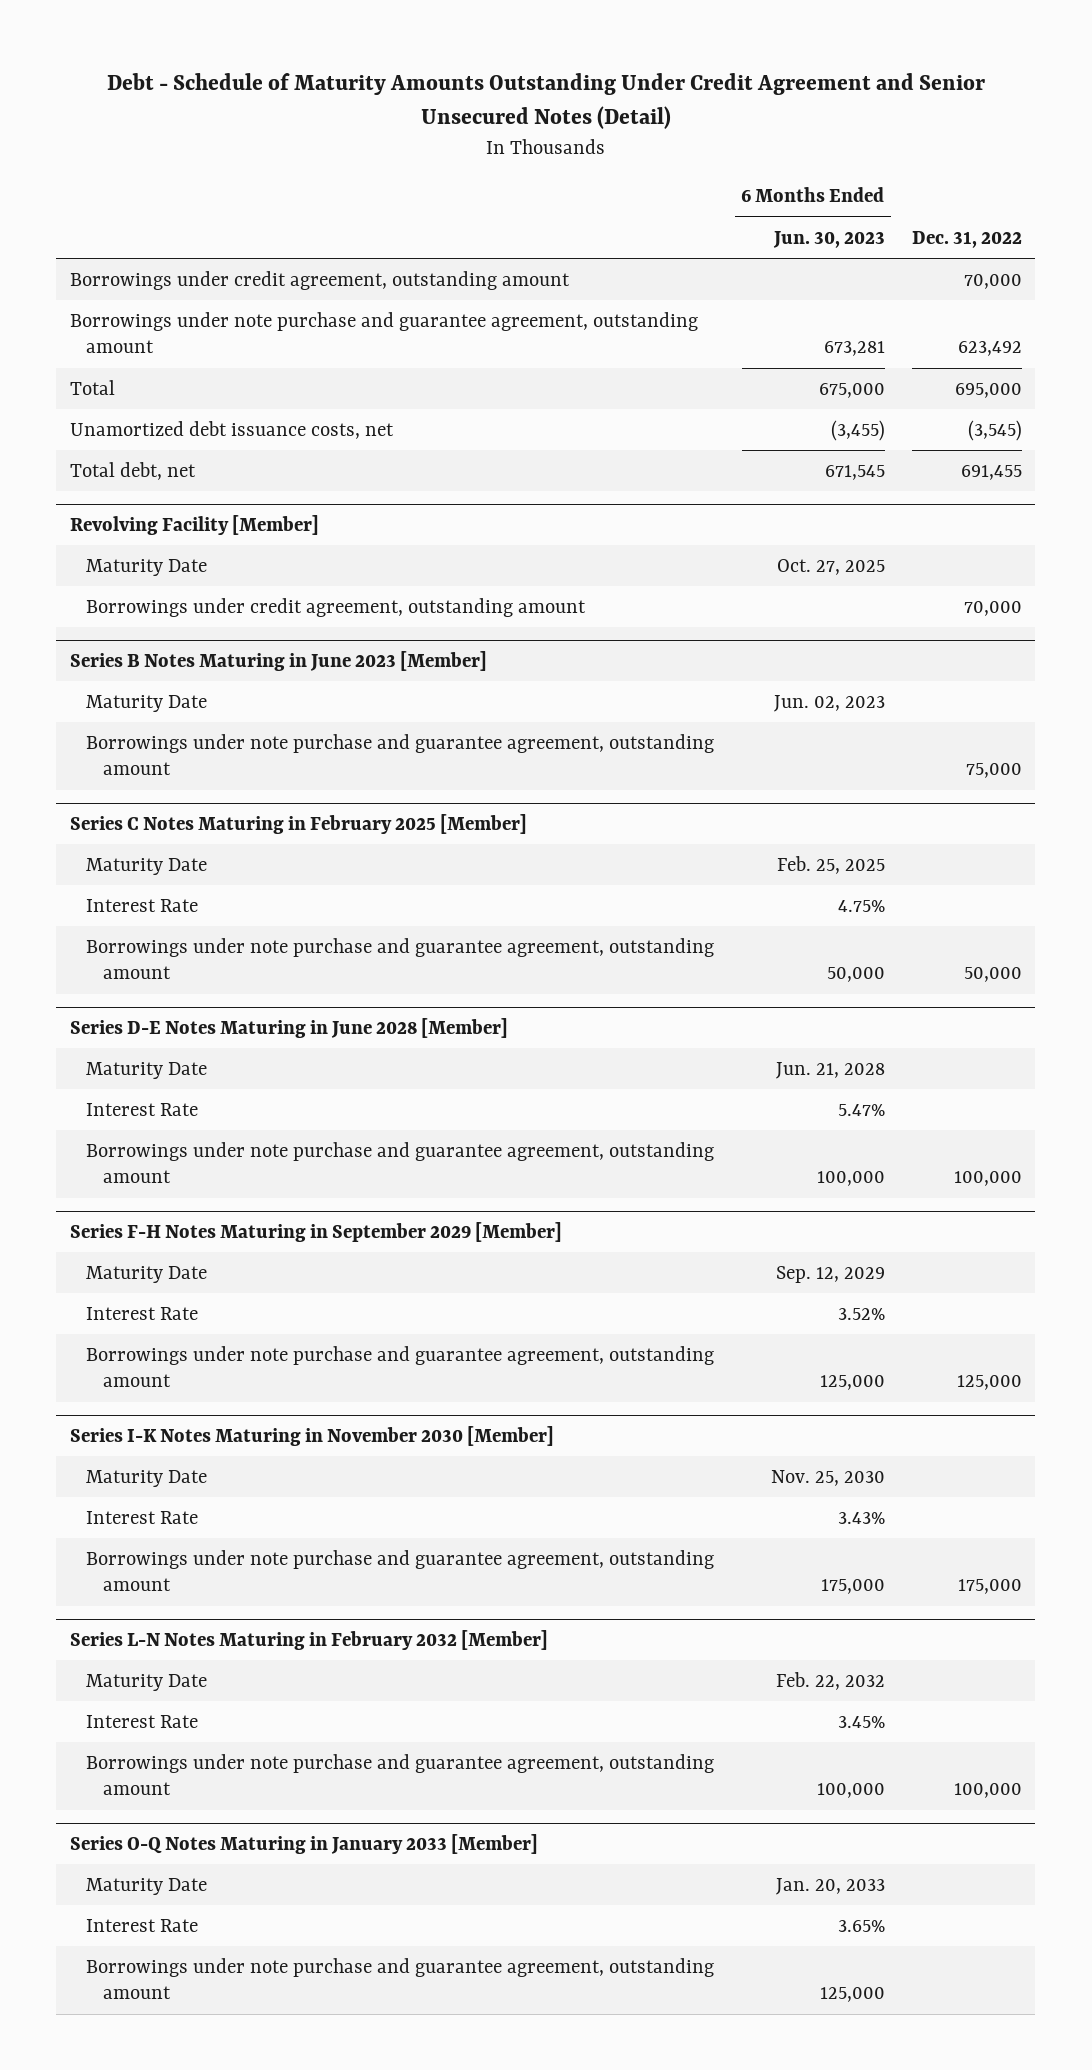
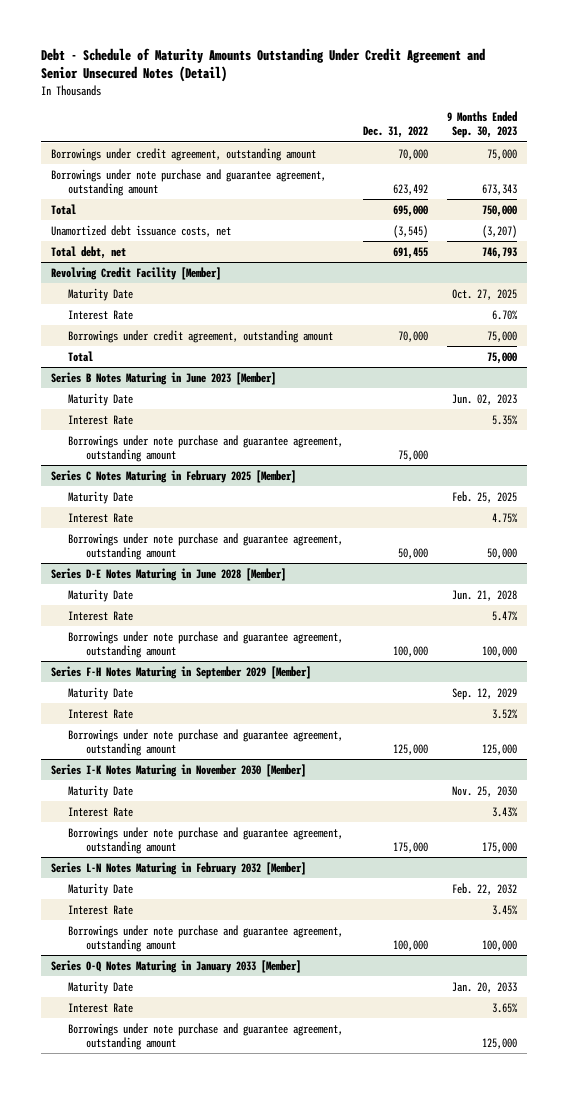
- | 6 Months Ended Jun. 30, 2023 | Dec. 31, 2022
+ | Dec. 31, 2022 | 9 Months Ended Sep. 30, 2023
- Revolving Facility [Member]
+ Revolving Credit Facility [Member]
+ Interest Rate | | 6.70%
+ Total | | 75,000
@ Series B Notes Maturing in June 2023 [Member]
+ Interest Rate | | 5.35%

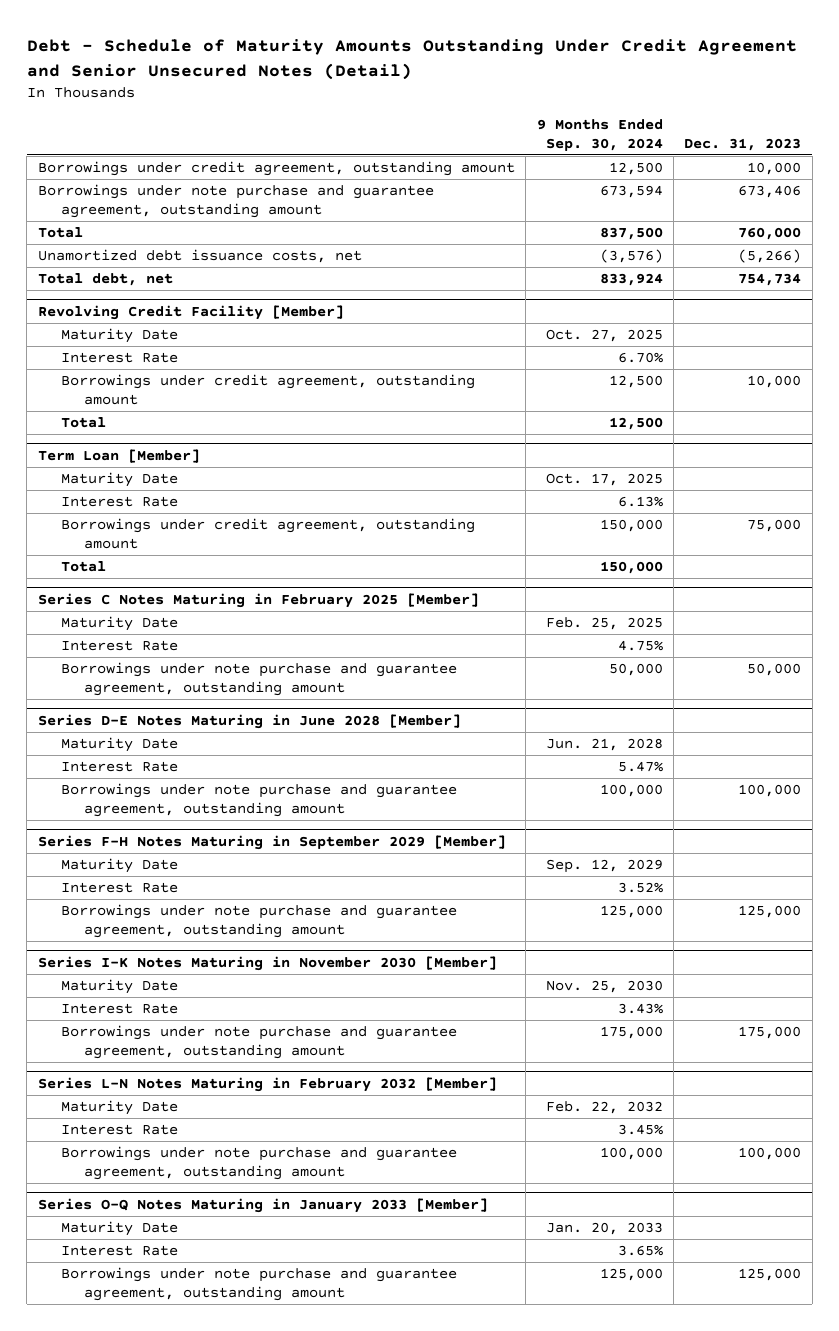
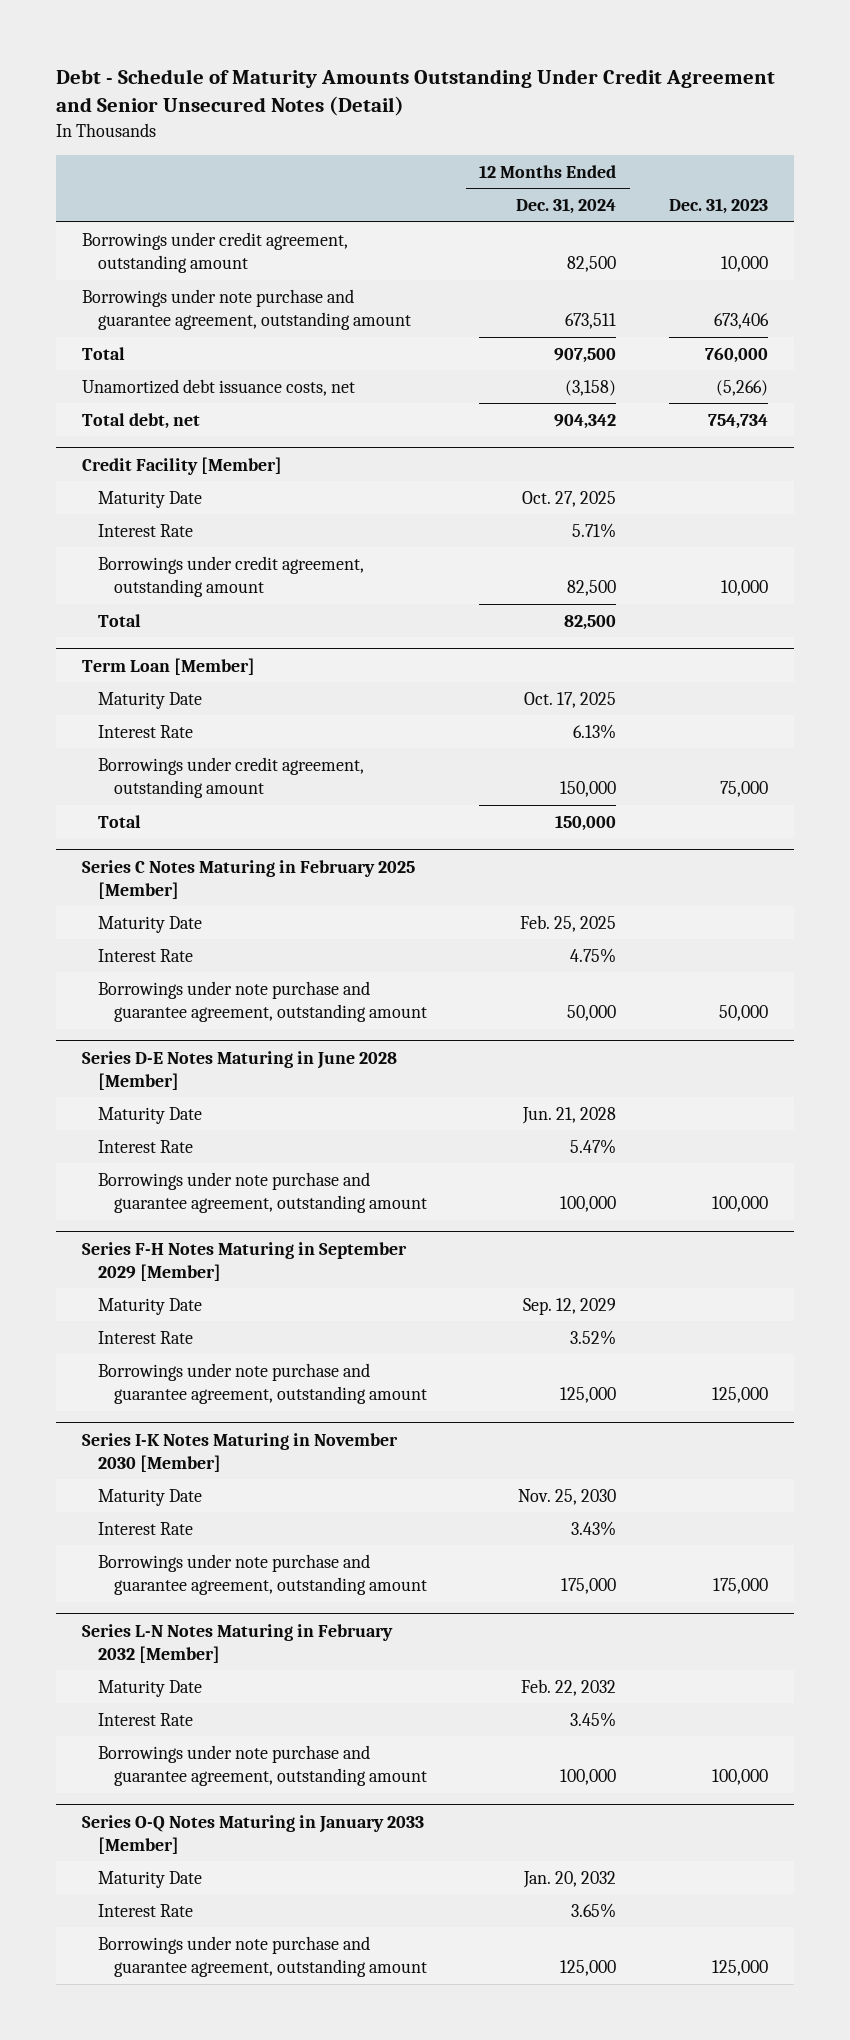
- | 9 Months Ended Sep. 30, 2024 | Dec. 31, 2023
+ | 12 Months Ended Dec. 31, 2024 | Dec. 31, 2023
- Revolving Credit Facility [Member]
+ Credit Facility [Member]

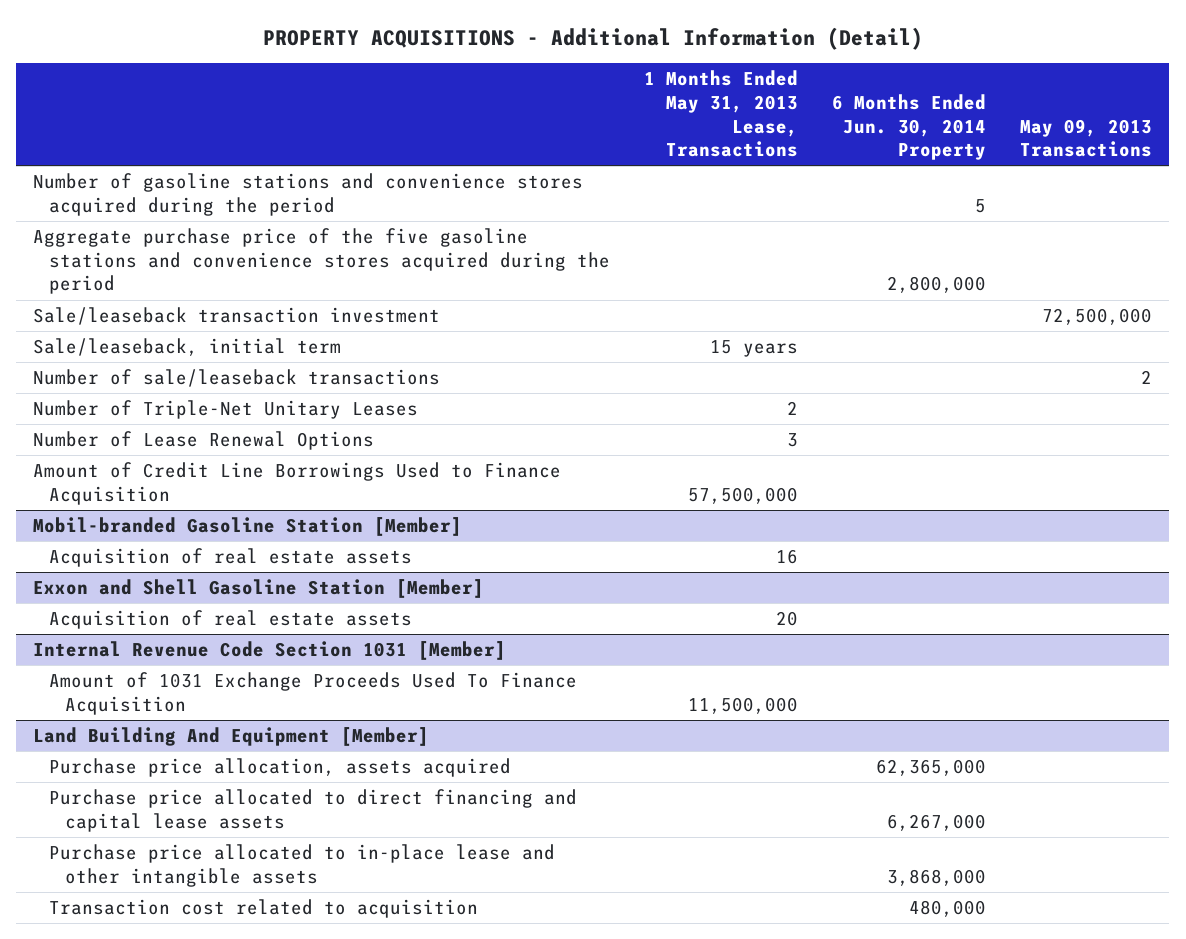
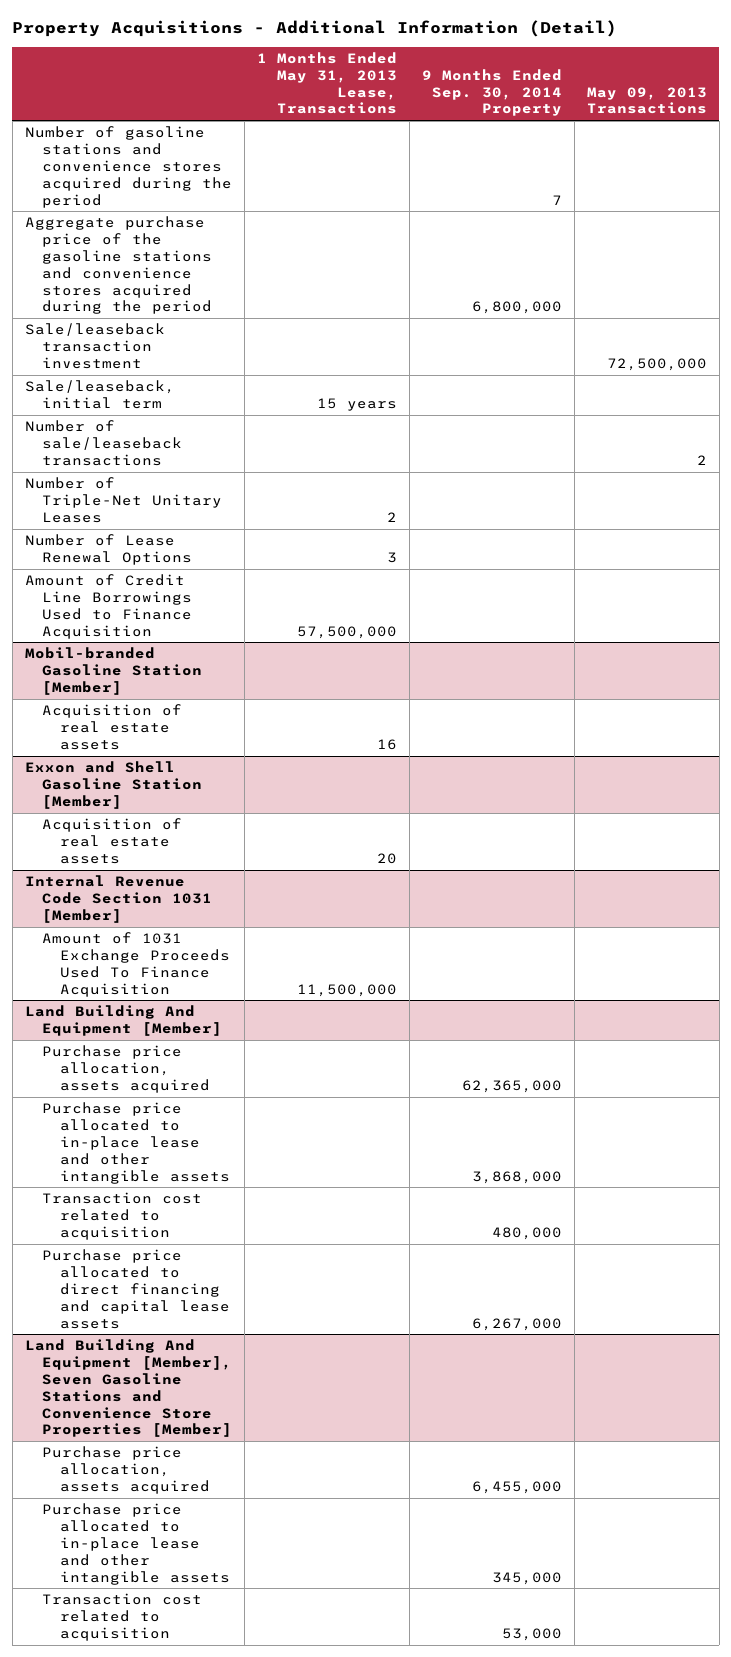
- PROPERTY ACQUISITIONS - Additional Information (Detail)
+ Property Acquisitions - Additional Information (Detail)
- | 1 Months Ended May 31, 2013 Lease, Transactions | 6 Months Ended Jun. 30, 2014 Property | May 09, 2013 Transactions
+ | 1 Months Ended May 31, 2013 Lease, Transactions | 9 Months Ended Sep. 30, 2014 Property | May 09, 2013 Transactions
- Aggregate purchase price of the five gasoline stations and convenience stores acquired during the period | | 2,800,000 |
+ Aggregate purchase price of the gasoline stations and convenience stores acquired during the period | | 6,800,000 |
@ Land Building And Equipment [Member]
moved down: Purchase price allocated to direct financing and capital lease assets | | 6,267,000 |
+ Land Building And Equipment [Member], Seven Gasoline Stations and Convenience Store Properties [Member]
+ Purchase price allocation, assets acquired | | 6,455,000 |
+ Purchase price allocated to in-place lease and other intangible assets | | 345,000 |
+ Transaction cost related to acquisition | | 53,000 |

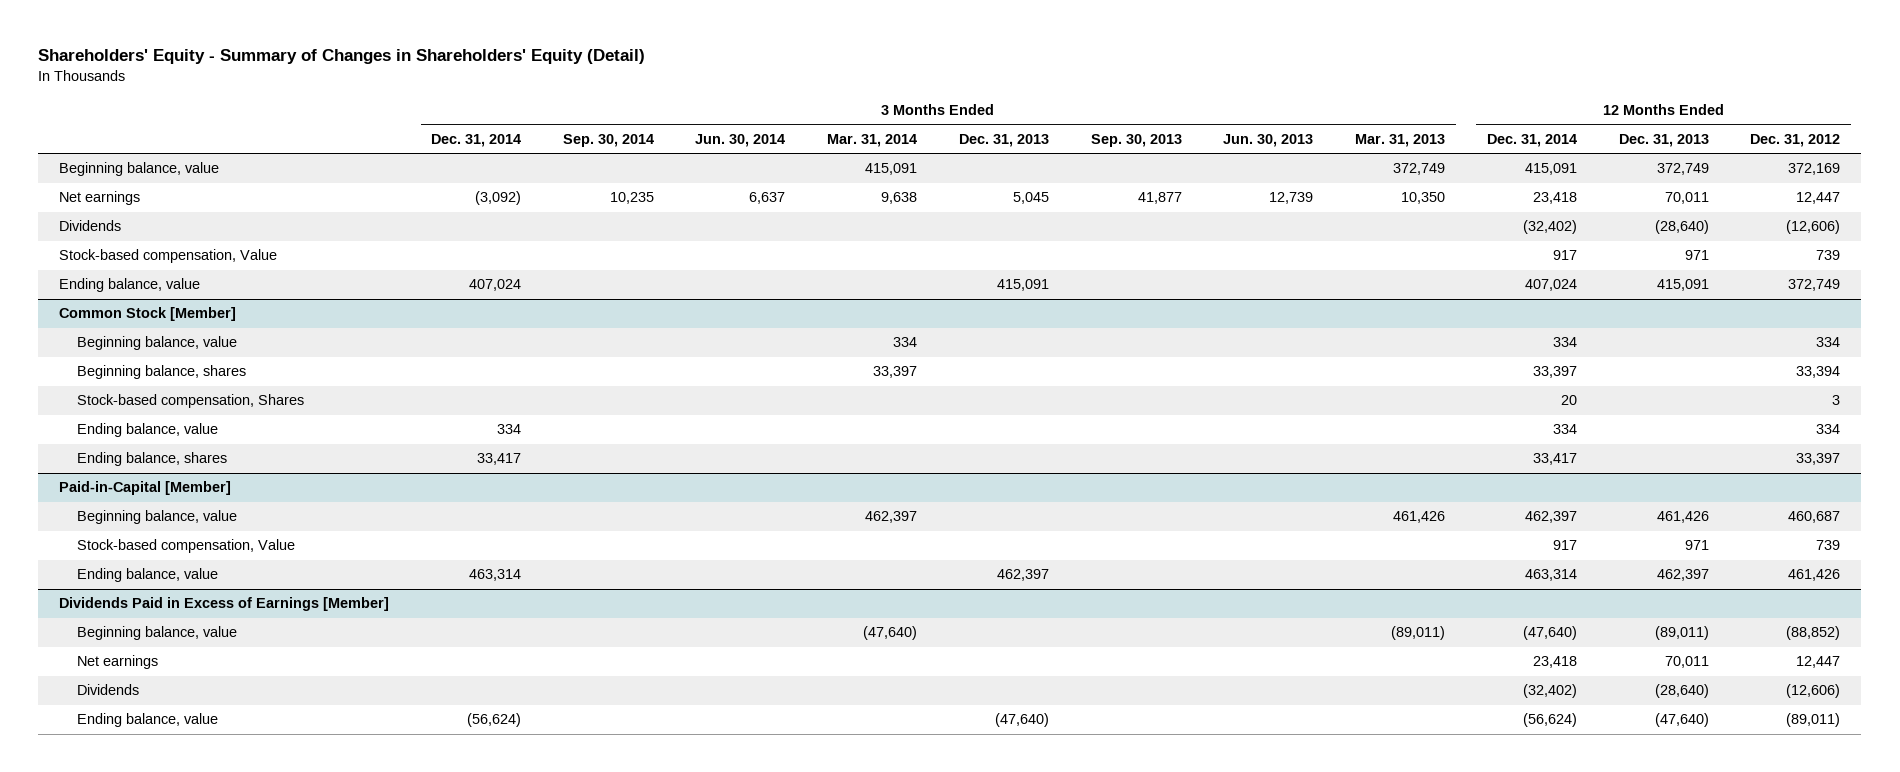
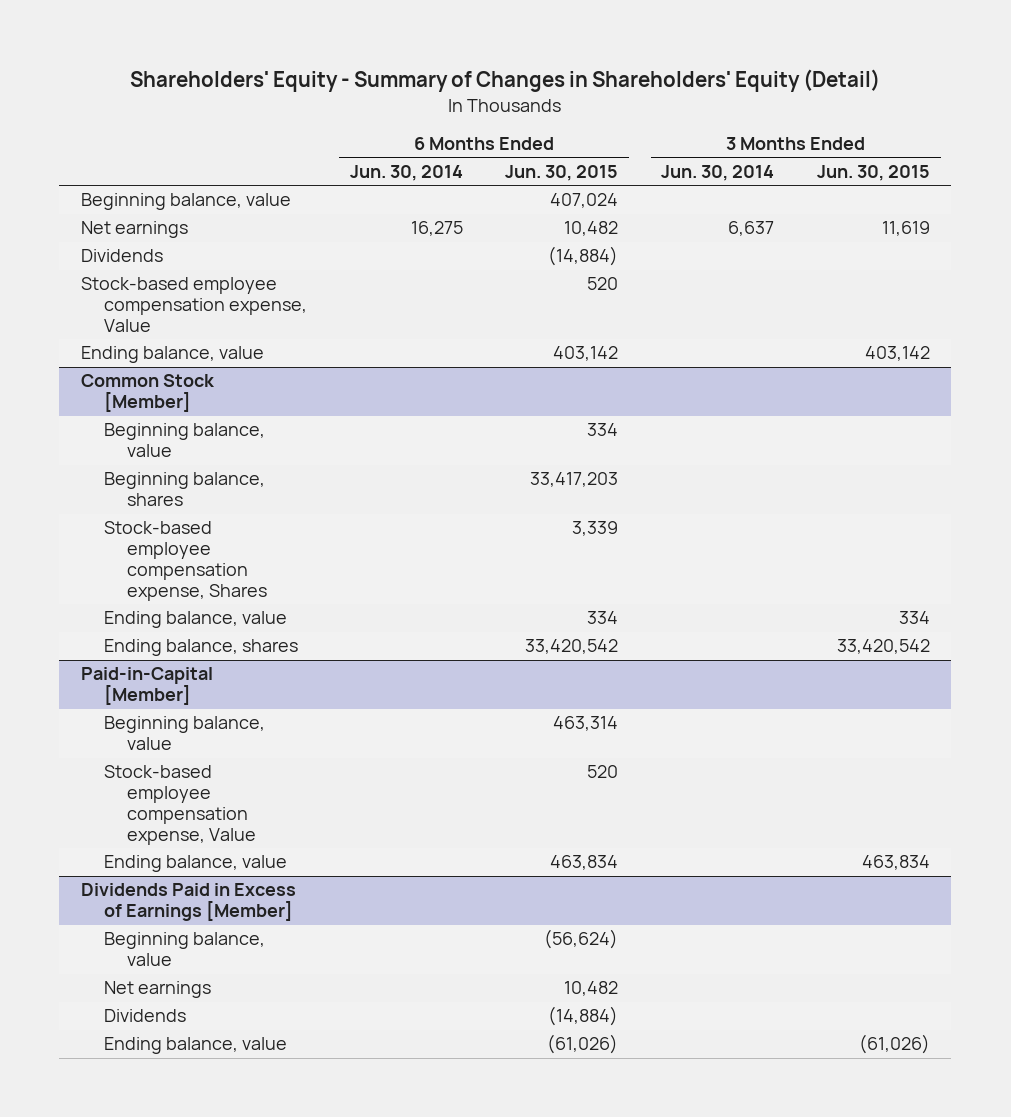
- | 3 Months Ended Dec. 31, 2014 | 3 Months Ended Sep. 30, 2014 | 3 Months Ended Jun. 30, 2014 | 3 Months Ended Mar. 31, 2014 | 3 Months Ended Dec. 31, 2013 | 3 Months Ended Sep. 30, 2013 | 3 Months Ended Jun. 30, 2013 | 3 Months Ended Mar. 31, 2013 | 12 Months Ended Dec. 31, 2014 | 12 Months Ended Dec. 31, 2013 | 12 Months Ended Dec. 31, 2012
+ | 6 Months Ended Jun. 30, 2014 | 6 Months Ended Jun. 30, 2015 | 3 Months Ended Jun. 30, 2014 | 3 Months Ended Jun. 30, 2015
- Stock-based compensation, Value | | | | | | | | | 917 | 971 | 739
+ Stock-based employee compensation expense, Value | | 520 | |
@ Common Stock [Member]
- Stock-based compensation, Shares | | | | | | | | | 20 | | 3
+ Stock-based employee compensation expense, Shares | | 3,339 | |
@ Paid-in-Capital [Member]
- Stock-based compensation, Value | | | | | | | | | 917 | 971 | 739
+ Stock-based employee compensation expense, Value | | 520 | |

